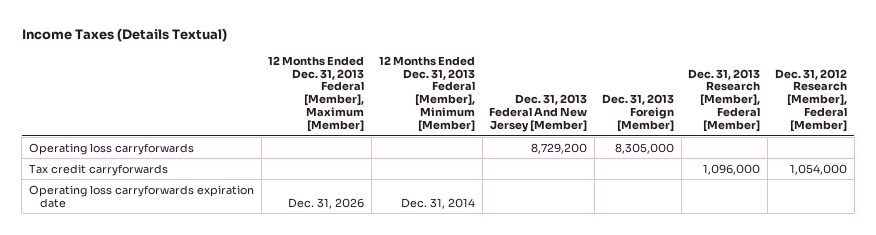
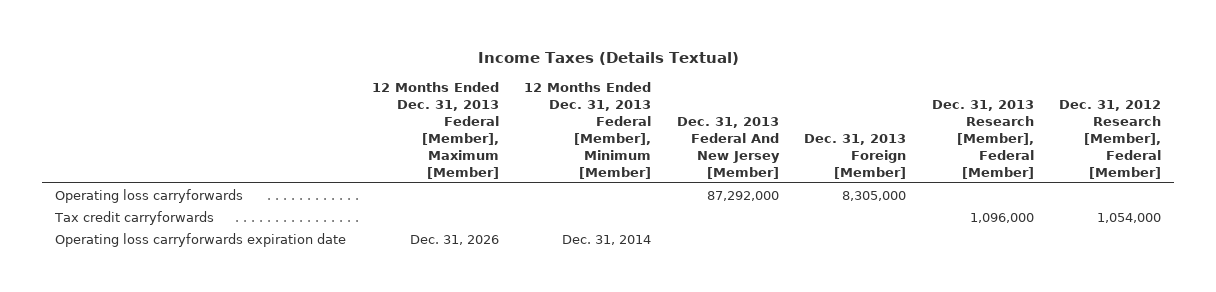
- Operating loss carryforwards | | | 8,729,200 | 8,305,000 | |
+ Operating loss carryforwards | | | 87,292,000 | 8,305,000 | |

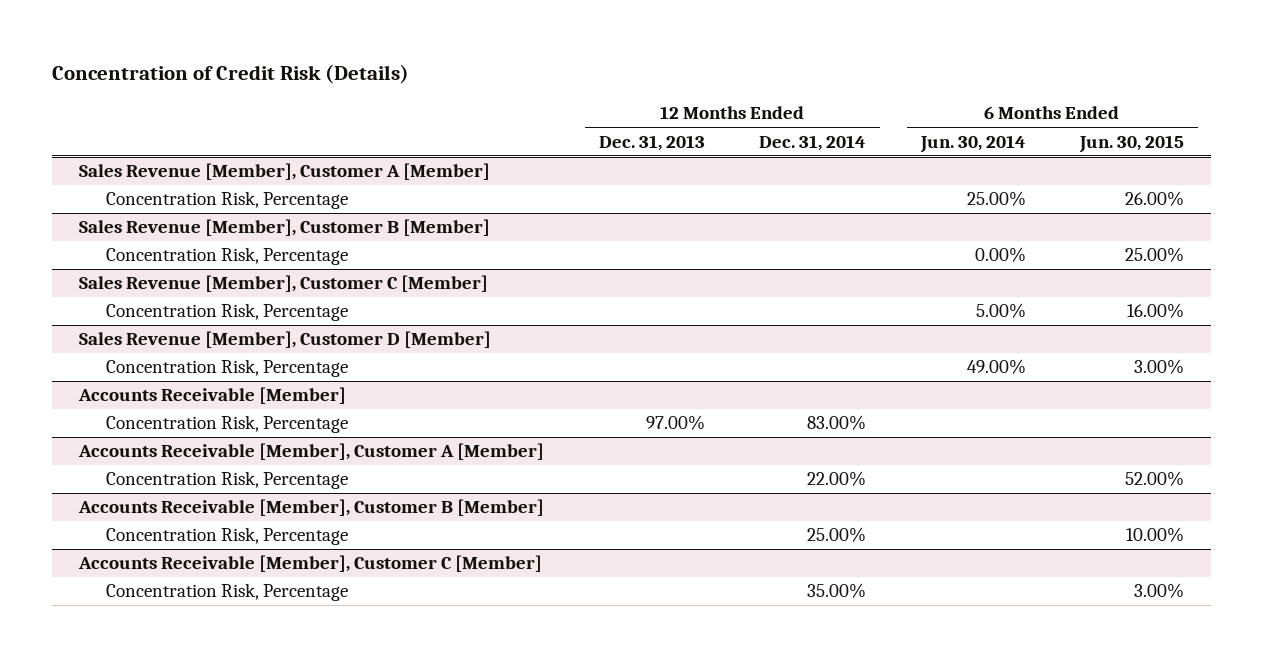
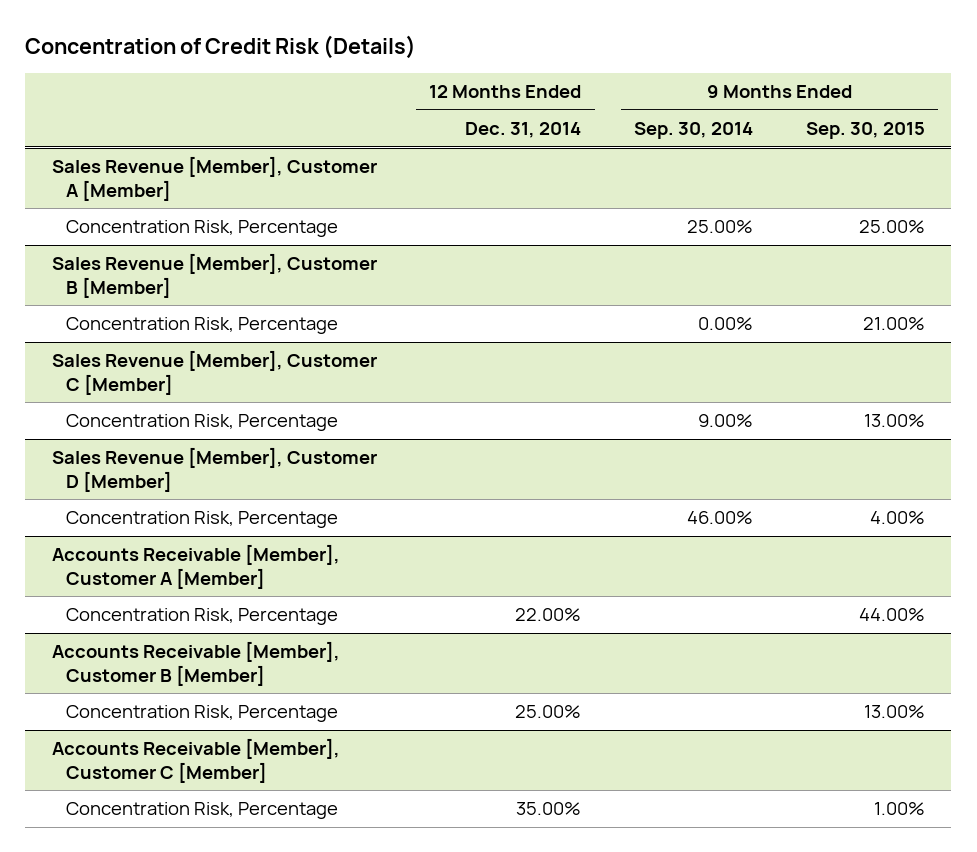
- | 12 Months Ended Dec. 31, 2013 | 12 Months Ended Dec. 31, 2014 | 6 Months Ended Jun. 30, 2014 | 6 Months Ended Jun. 30, 2015
+ | 12 Months Ended Dec. 31, 2014 | 9 Months Ended Sep. 30, 2014 | 9 Months Ended Sep. 30, 2015
- Accounts Receivable [Member]
- Concentration Risk, Percentage | 97.00% | 83.00% | |

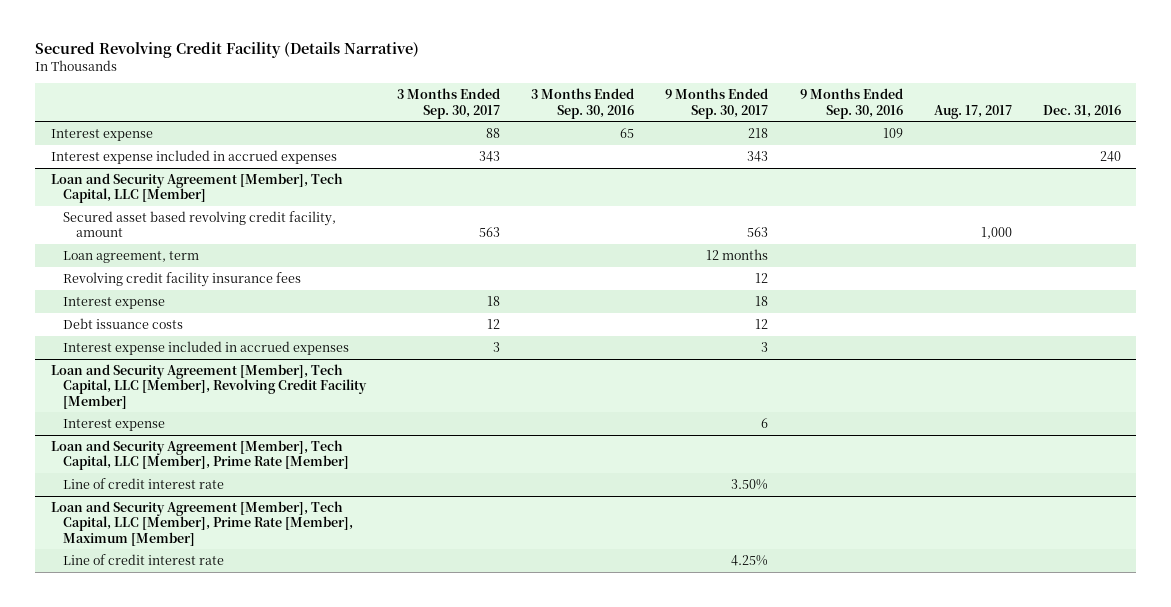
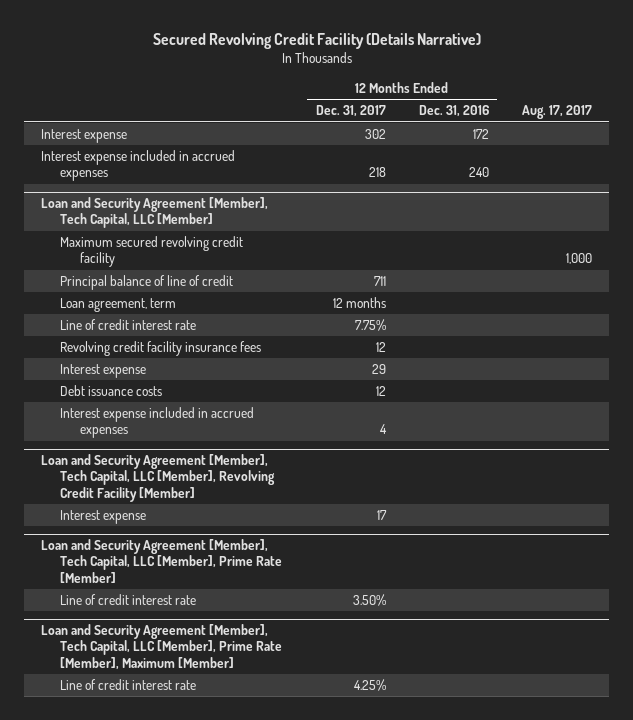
- | 3 Months Ended Sep. 30, 2017 | 3 Months Ended Sep. 30, 2016 | 9 Months Ended Sep. 30, 2017 | 9 Months Ended Sep. 30, 2016 | Aug. 17, 2017 | Dec. 31, 2016
+ | 12 Months Ended Dec. 31, 2017 | 12 Months Ended Dec. 31, 2016 | Aug. 17, 2017
@ Loan and Security Agreement [Member], Tech Capital, LLC [Member]
- Secured asset based revolving credit facility, amount | 563 | | 563 | | 1,000 |
+ Maximum secured revolving credit facility | | | 1,000
+ Principal balance of line of credit | 711 | |
+ Line of credit interest rate | 7.75% | |

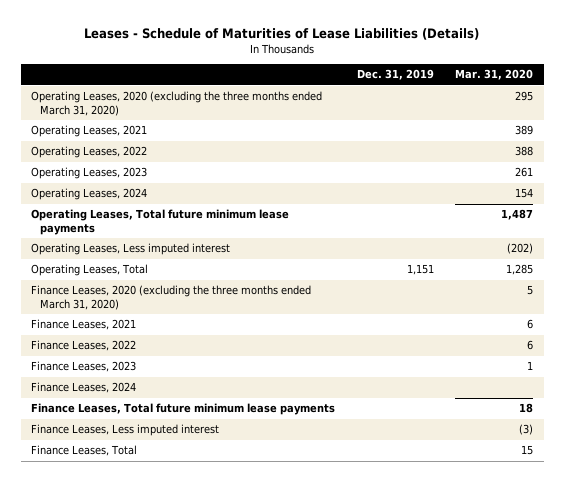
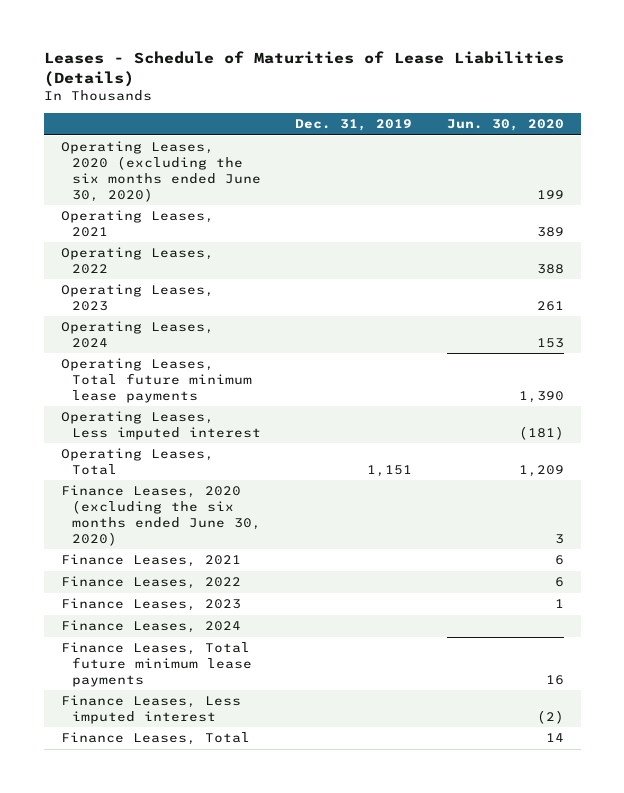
- | Dec. 31, 2019 | Mar. 31, 2020
+ | Dec. 31, 2019 | Jun. 30, 2020
- Operating Leases, 2020 (excluding the three months ended March 31, 2020) | | 295
+ Operating Leases, 2020 (excluding the six months ended June 30, 2020) | | 199
- Finance Leases, 2020 (excluding the three months ended March 31, 2020) | | 5
+ Finance Leases, 2020 (excluding the six months ended June 30, 2020) | | 3

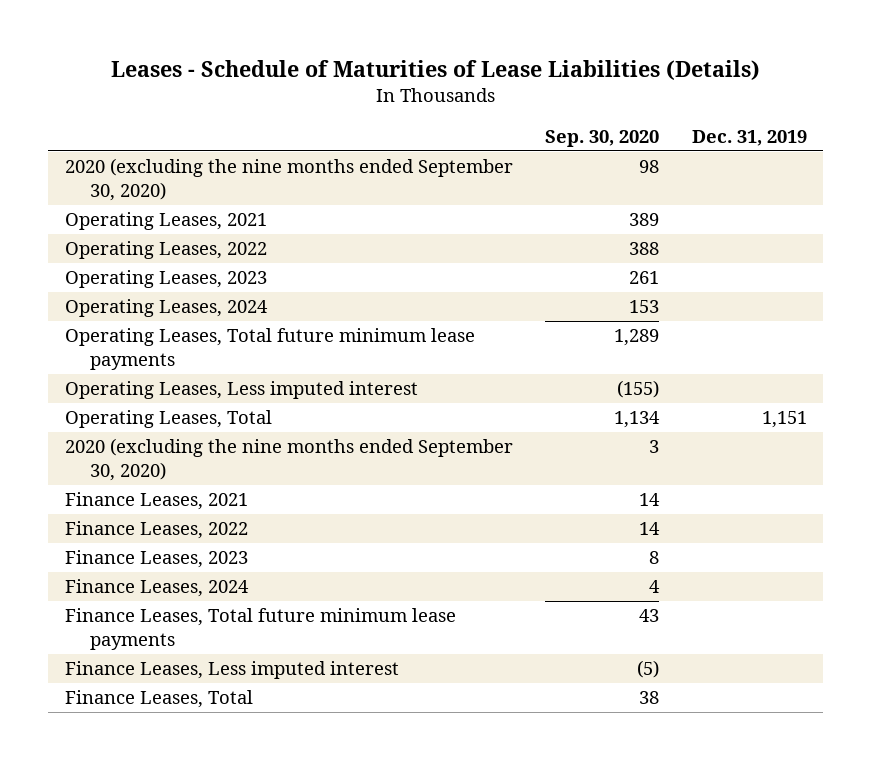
- | Dec. 31, 2019 | Jun. 30, 2020
+ | Sep. 30, 2020 | Dec. 31, 2019
- Operating Leases, 2020 (excluding the six months ended June 30, 2020) | | 199
+ 2020 (excluding the nine months ended September 30, 2020) | 98 |
- Finance Leases, 2020 (excluding the six months ended June 30, 2020) | | 3
+ 2020 (excluding the nine months ended September 30, 2020) | 3 |

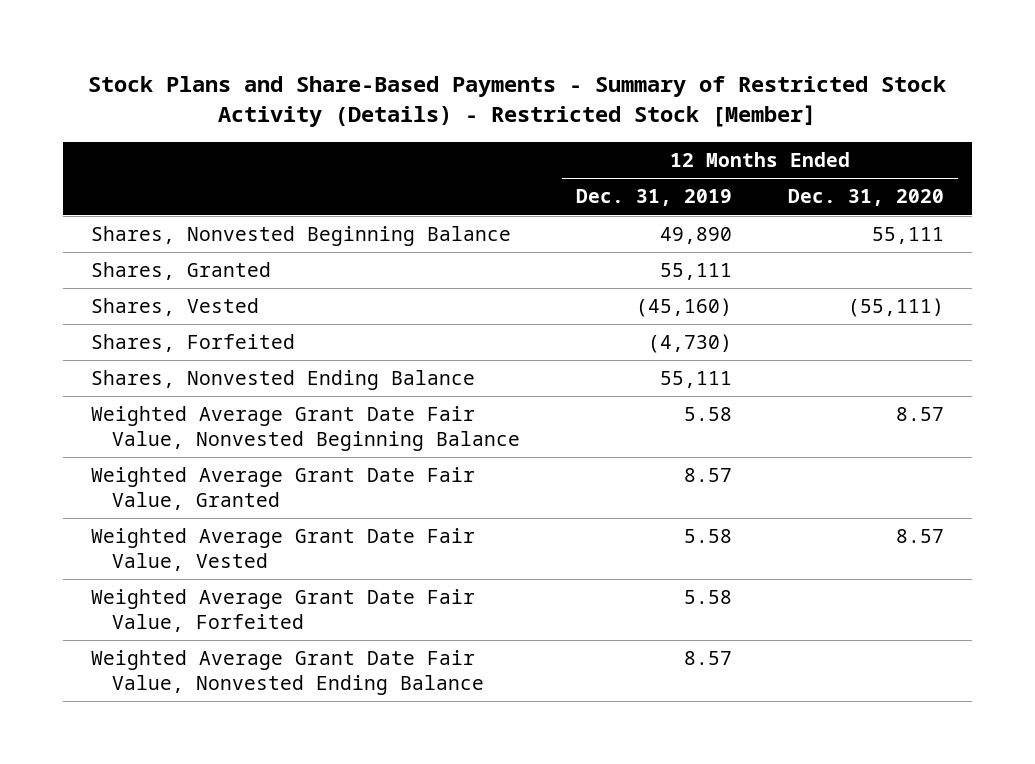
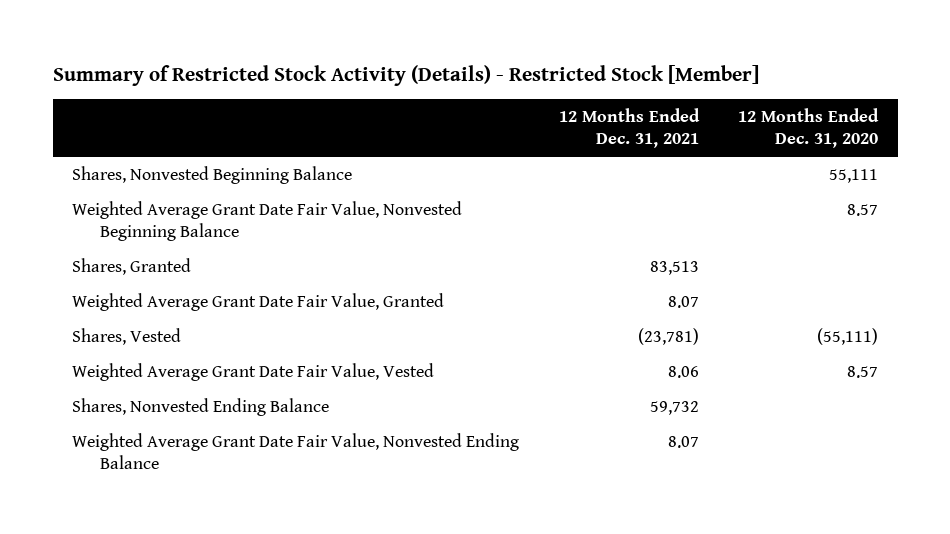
- Stock Plans and Share-Based Payments - Summary of Restricted Stock Activity (Details) - Restricted Stock [Member]
+ Summary of Restricted Stock Activity (Details) - Restricted Stock [Member]
- | 12 Months Ended Dec. 31, 2019 | 12 Months Ended Dec. 31, 2020
+ | 12 Months Ended Dec. 31, 2021 | 12 Months Ended Dec. 31, 2020
- Shares, Forfeited | (4,730) |
moved down: Shares, Granted | 83,513 |
moved down: Shares, Vested | (23,781) | (55,111)
- Weighted Average Grant Date Fair Value, Forfeited | 5.58 |
moved down: Shares, Nonvested Ending Balance | 59,732 |

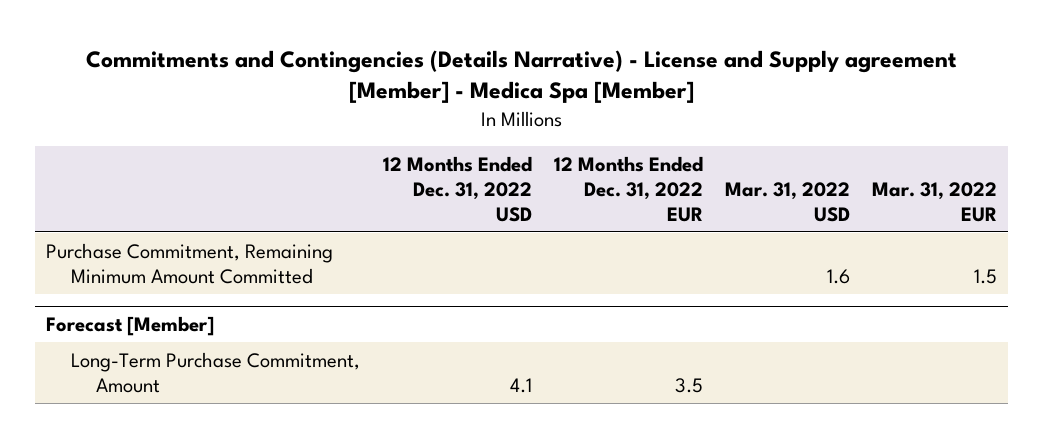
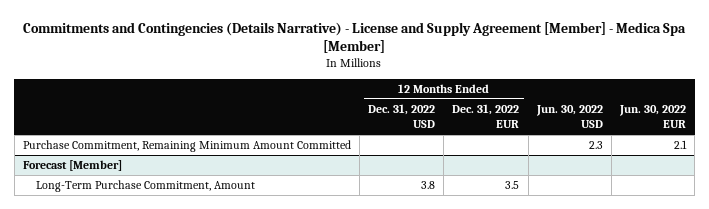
- Commitments and Contingencies (Details Narrative) - License and Supply agreement [Member] - Medica Spa [Member]
+ Commitments and Contingencies (Details Narrative) - License and Supply Agreement [Member] - Medica Spa [Member]
- | 12 Months Ended Dec. 31, 2022 USD | 12 Months Ended Dec. 31, 2022 EUR | Mar. 31, 2022 USD | Mar. 31, 2022 EUR
+ | 12 Months Ended Dec. 31, 2022 USD | 12 Months Ended Dec. 31, 2022 EUR | Jun. 30, 2022 USD | Jun. 30, 2022 EUR
@ Forecast [Member]
- Long-Term Purchase Commitment, Amount | 4.1 | 3.5 | |
+ Long-Term Purchase Commitment, Amount | 3.8 | 3.5 | |

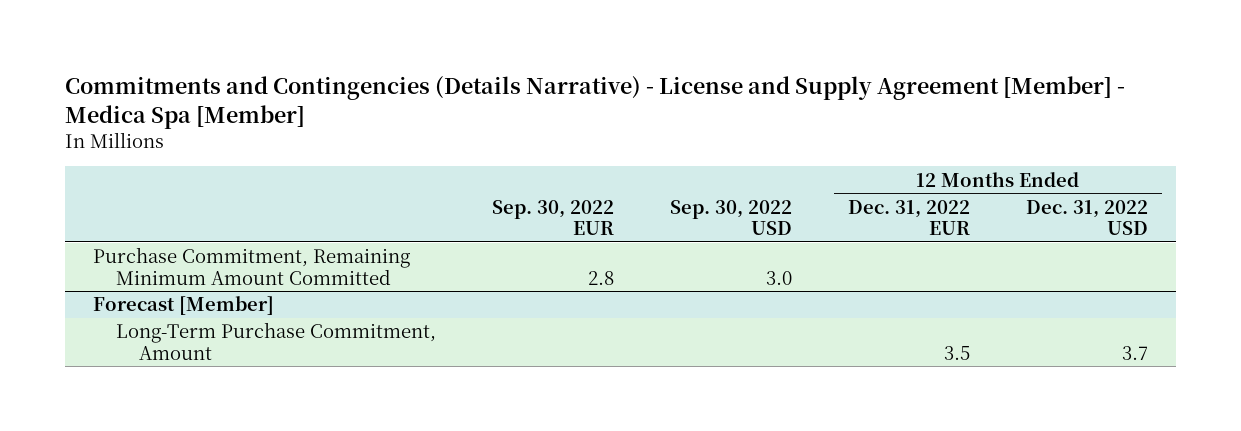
- | 12 Months Ended Dec. 31, 2022 USD | 12 Months Ended Dec. 31, 2022 EUR | Jun. 30, 2022 USD | Jun. 30, 2022 EUR
+ | Sep. 30, 2022 EUR | Sep. 30, 2022 USD | 12 Months Ended Dec. 31, 2022 EUR | 12 Months Ended Dec. 31, 2022 USD
@ Forecast [Member]
- Long-Term Purchase Commitment, Amount | 3.8 | 3.5 | |
+ Long-Term Purchase Commitment, Amount | | | 3.5 | 3.7

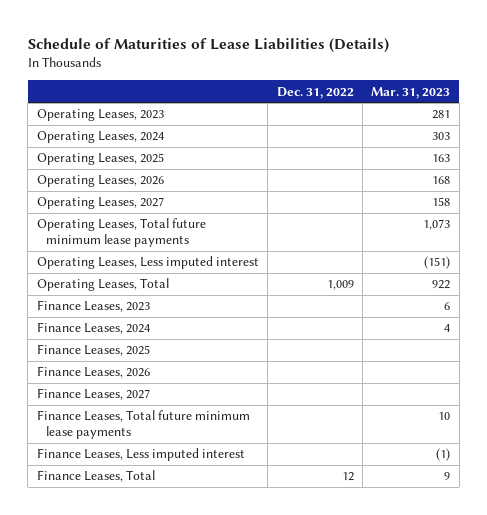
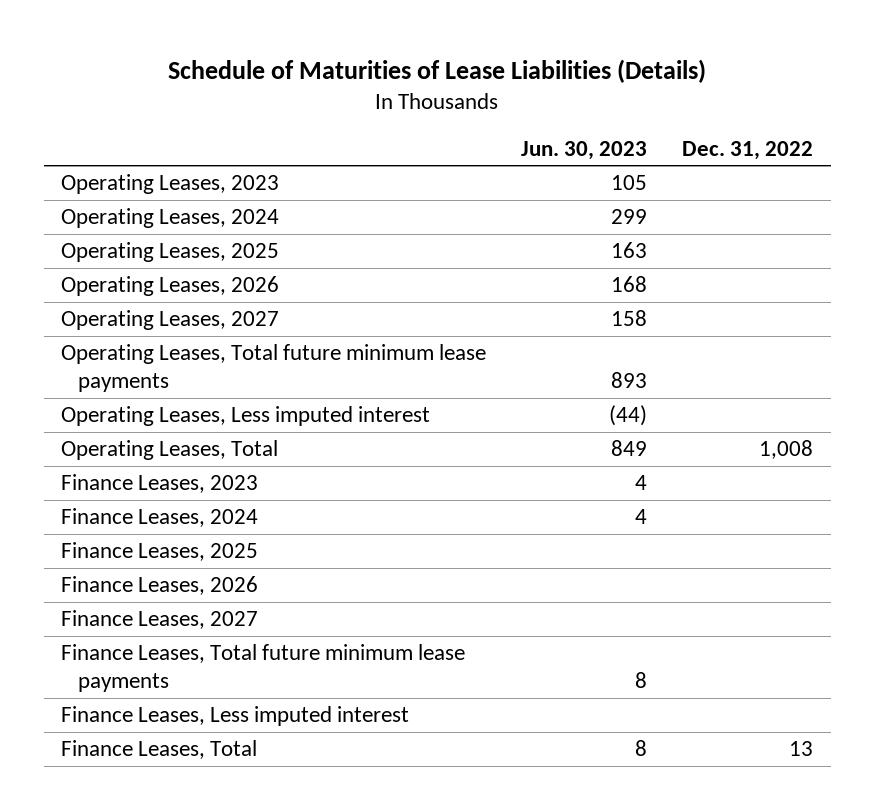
- | Dec. 31, 2022 | Mar. 31, 2023
+ | Jun. 30, 2023 | Dec. 31, 2022
- Operating Leases, Total | 1,009 | 922
+ Operating Leases, Total | 849 | 1,008
- Finance Leases, Total | 12 | 9
+ Finance Leases, Total | 8 | 13

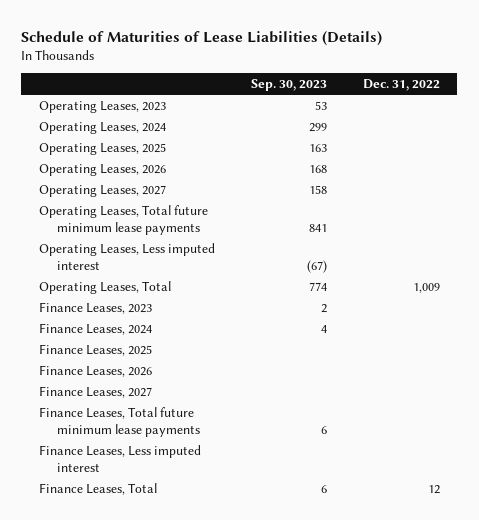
- | Jun. 30, 2023 | Dec. 31, 2022
+ | Sep. 30, 2023 | Dec. 31, 2022
- Operating Leases, Total | 849 | 1,008
+ Operating Leases, Total | 774 | 1,009
- Finance Leases, Total | 8 | 13
+ Finance Leases, Total | 6 | 12

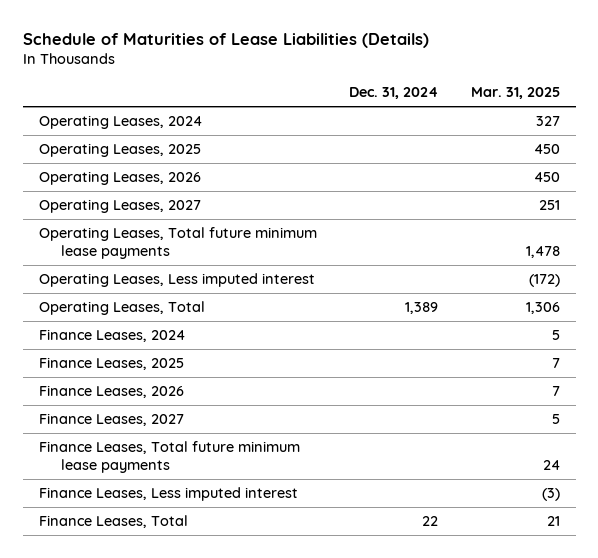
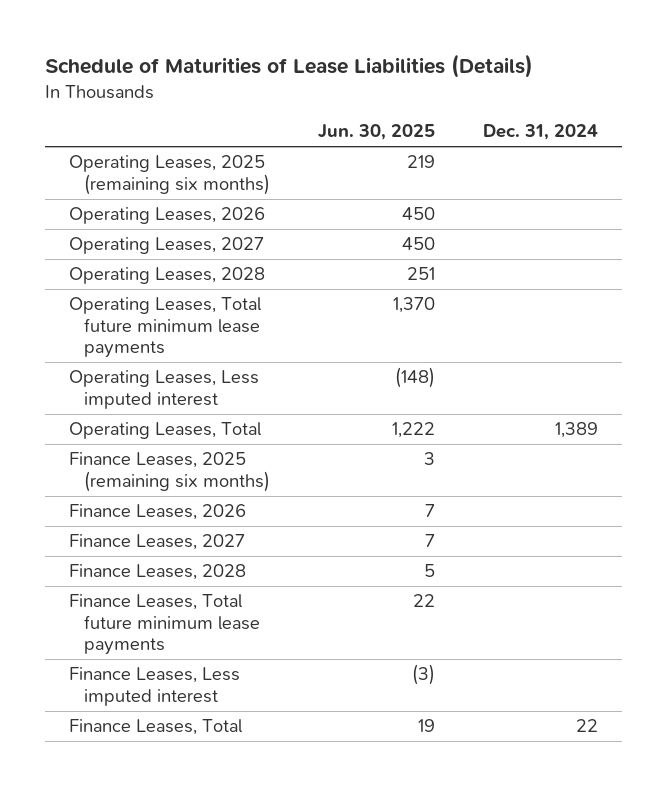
- | Dec. 31, 2024 | Mar. 31, 2025
+ | Jun. 30, 2025 | Dec. 31, 2024
- Operating Leases, 2024 | | 327
- Operating Leases, 2025 | | 450
+ Operating Leases, 2025 (remaining six months) | 219 |
+ Operating Leases, 2028 | 251 |
- Finance Leases, 2024 | | 5
- Finance Leases, 2025 | | 7
+ Finance Leases, 2025 (remaining six months) | 3 |
+ Finance Leases, 2028 | 5 |

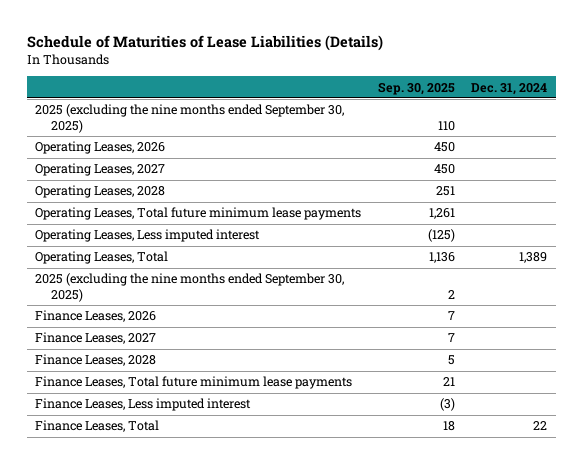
- | Jun. 30, 2025 | Dec. 31, 2024
+ | Sep. 30, 2025 | Dec. 31, 2024
- Operating Leases, 2025 (remaining six months) | 219 |
+ 2025 (excluding the nine months ended September 30, 2025) | 110 |
- Finance Leases, 2025 (remaining six months) | 3 |
+ 2025 (excluding the nine months ended September 30, 2025) | 2 |

